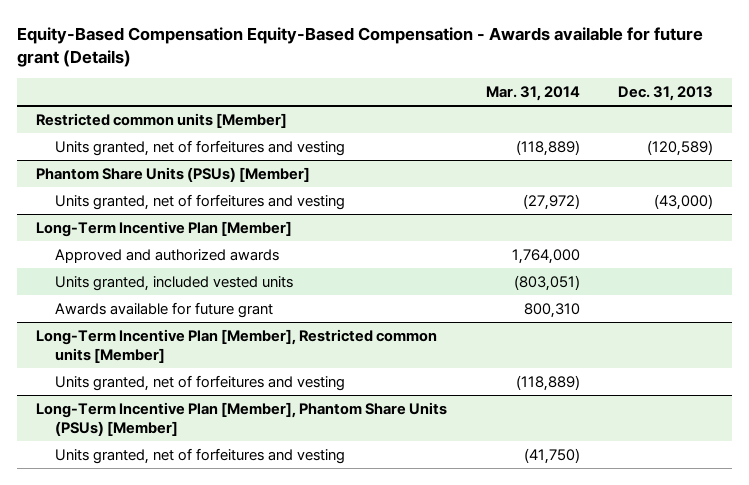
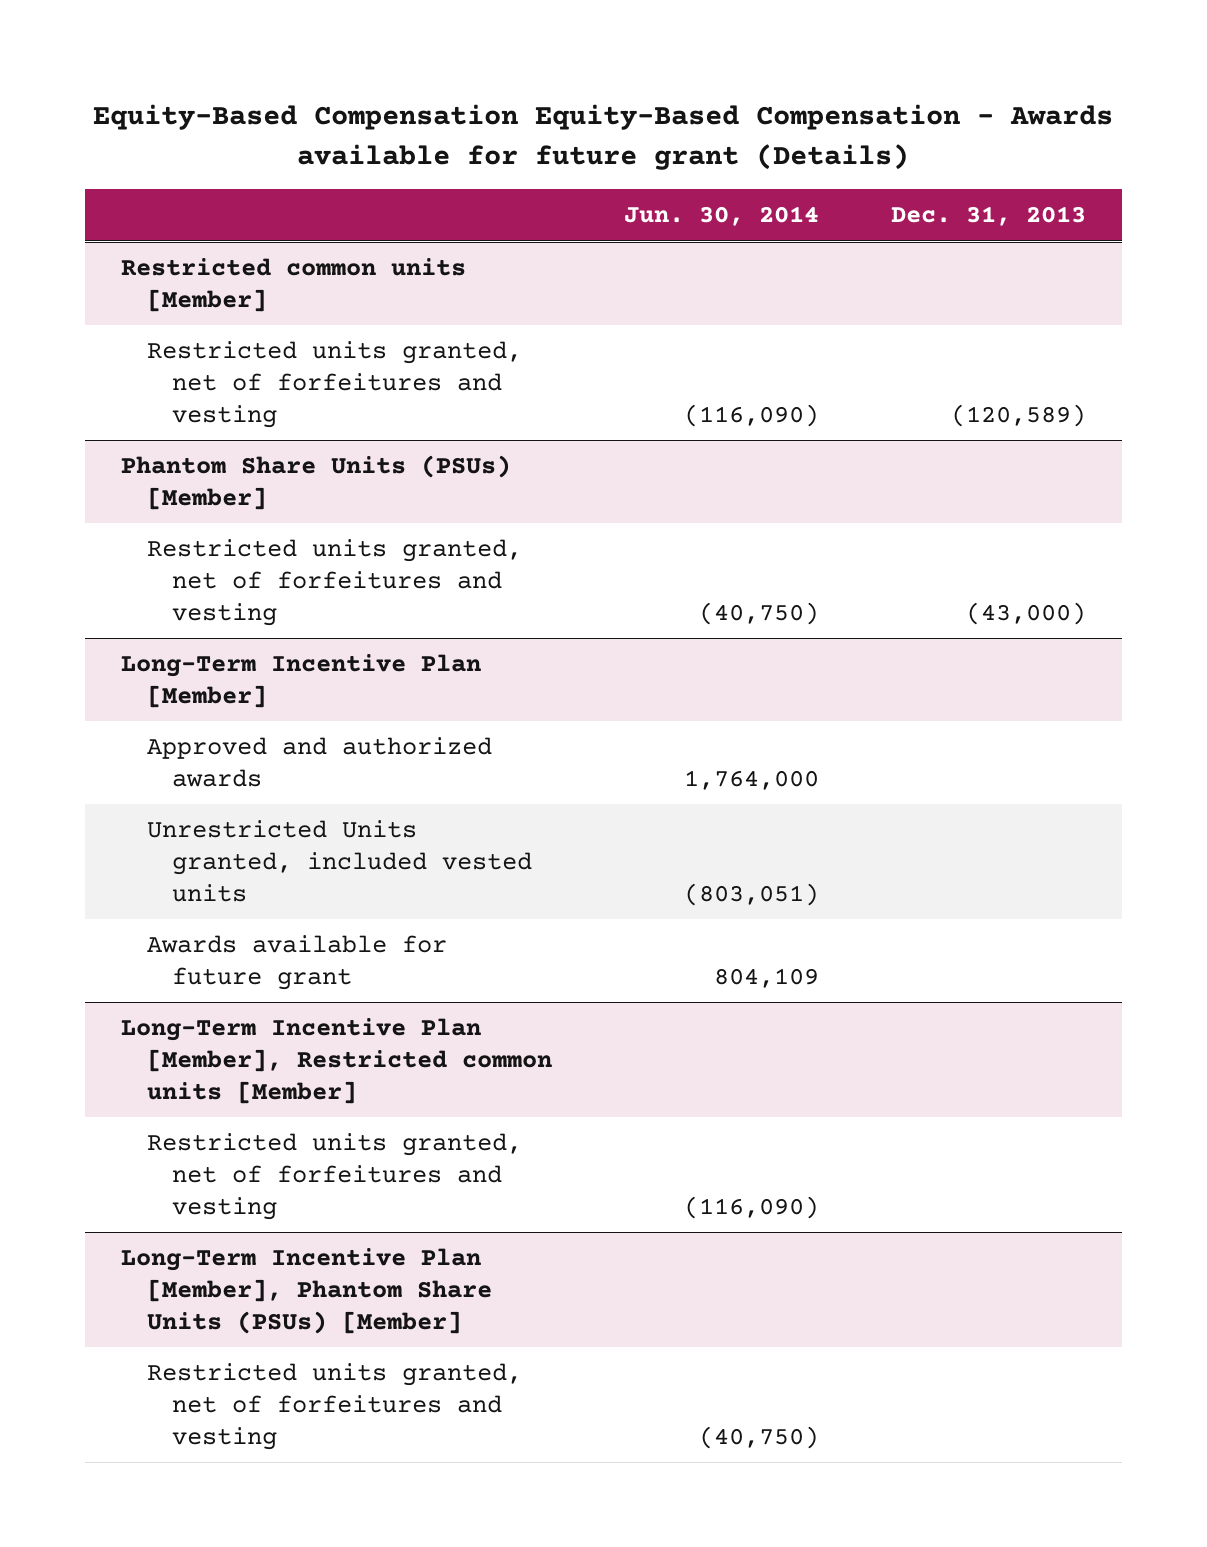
- | Mar. 31, 2014 | Dec. 31, 2013
+ | Jun. 30, 2014 | Dec. 31, 2013
@ Restricted common units [Member]
- Units granted, net of forfeitures and vesting | (118,889) | (120,589)
+ Restricted units granted, net of forfeitures and vesting | (116,090) | (120,589)
@ Phantom Share Units (PSUs) [Member]
- Units granted, net of forfeitures and vesting | (27,972) | (43,000)
+ Restricted units granted, net of forfeitures and vesting | (40,750) | (43,000)
@ Long-Term Incentive Plan [Member]
- Units granted, included vested units | (803,051) |
+ Unrestricted Units granted, included vested units | (803,051) |
@ Long-Term Incentive Plan [Member], Restricted common units [Member]
- Units granted, net of forfeitures and vesting | (118,889) |
+ Restricted units granted, net of forfeitures and vesting | (116,090) |
@ Long-Term Incentive Plan [Member], Phantom Share Units (PSUs) [Member]
- Units granted, net of forfeitures and vesting | (41,750) |
+ Restricted units granted, net of forfeitures and vesting | (40,750) |

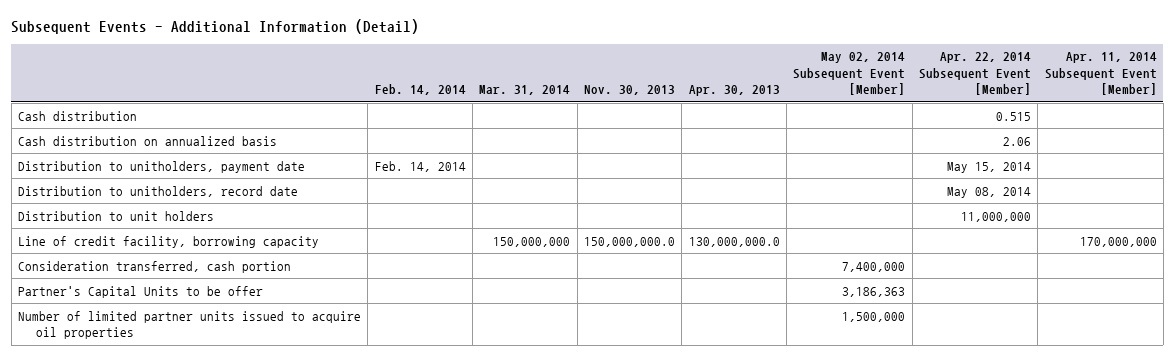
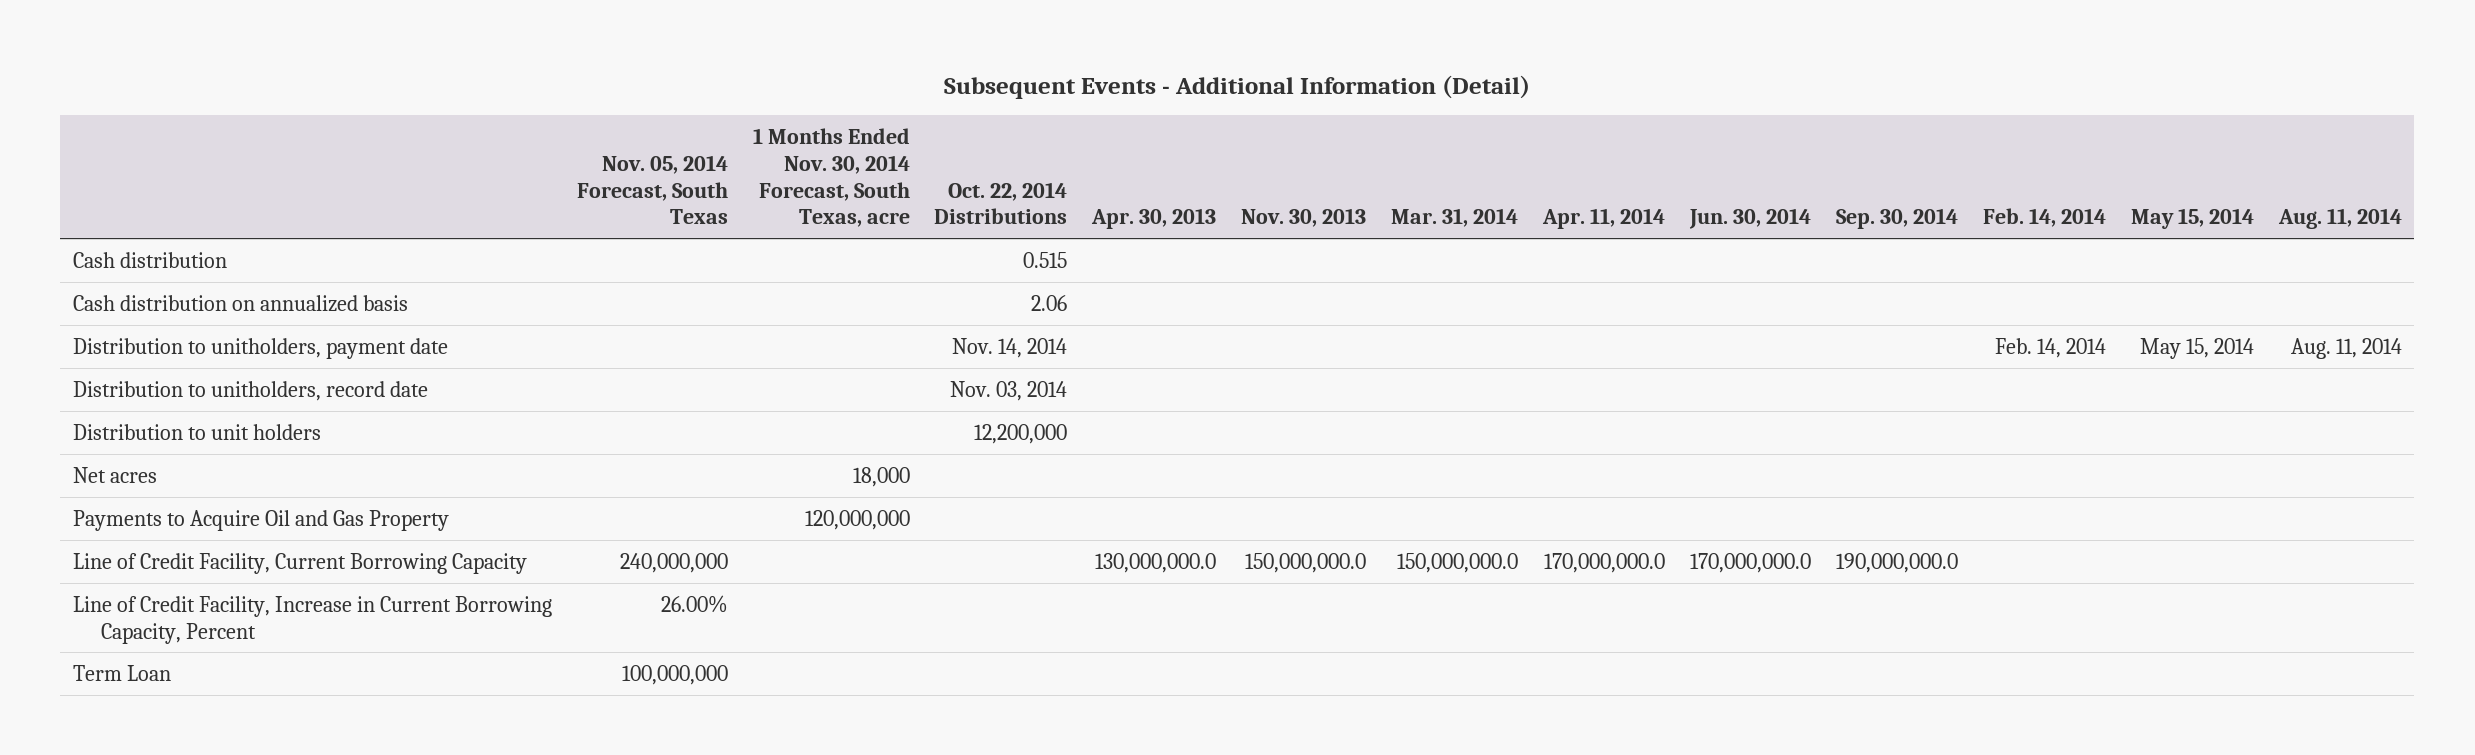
- | Feb. 14, 2014 | Mar. 31, 2014 | Nov. 30, 2013 | Apr. 30, 2013 | May 02, 2014 Subsequent Event [Member] | Apr. 22, 2014 Subsequent Event [Member] | Apr. 11, 2014 Subsequent Event [Member]
+ | Nov. 05, 2014 Forecast, South Texas | 1 Months Ended Nov. 30, 2014 Forecast, South Texas, acre | Oct. 22, 2014 Distributions | Apr. 30, 2013 | Nov. 30, 2013 | Mar. 31, 2014 | Apr. 11, 2014 | Jun. 30, 2014 | Sep. 30, 2014 | Feb. 14, 2014 | May 15, 2014 | Aug. 11, 2014
- Line of credit facility, borrowing capacity | | 150,000,000 | 150,000,000.0 | 130,000,000.0 | | | 170,000,000
- Consideration transferred, cash portion | | | | | 7,400,000 | |
- Partner's Capital Units to be offer | | | | | 3,186,363 | |
- Number of limited partner units issued to acquire oil properties | | | | | 1,500,000 | |
+ Net acres | | 18,000 | | | | | | | | | |
+ Payments to Acquire Oil and Gas Property | | 120,000,000 | | | | | | | | | |
+ Line of Credit Facility, Current Borrowing Capacity | 240,000,000 | | | 130,000,000.0 | 150,000,000.0 | 150,000,000.0 | 170,000,000.0 | 170,000,000.0 | 190,000,000.0 | | |
+ Line of Credit Facility, Increase in Current Borrowing Capacity, Percent | 26.00% | | | | | | | | | | |
+ Term Loan | 100,000,000 | | | | | | | | | | |

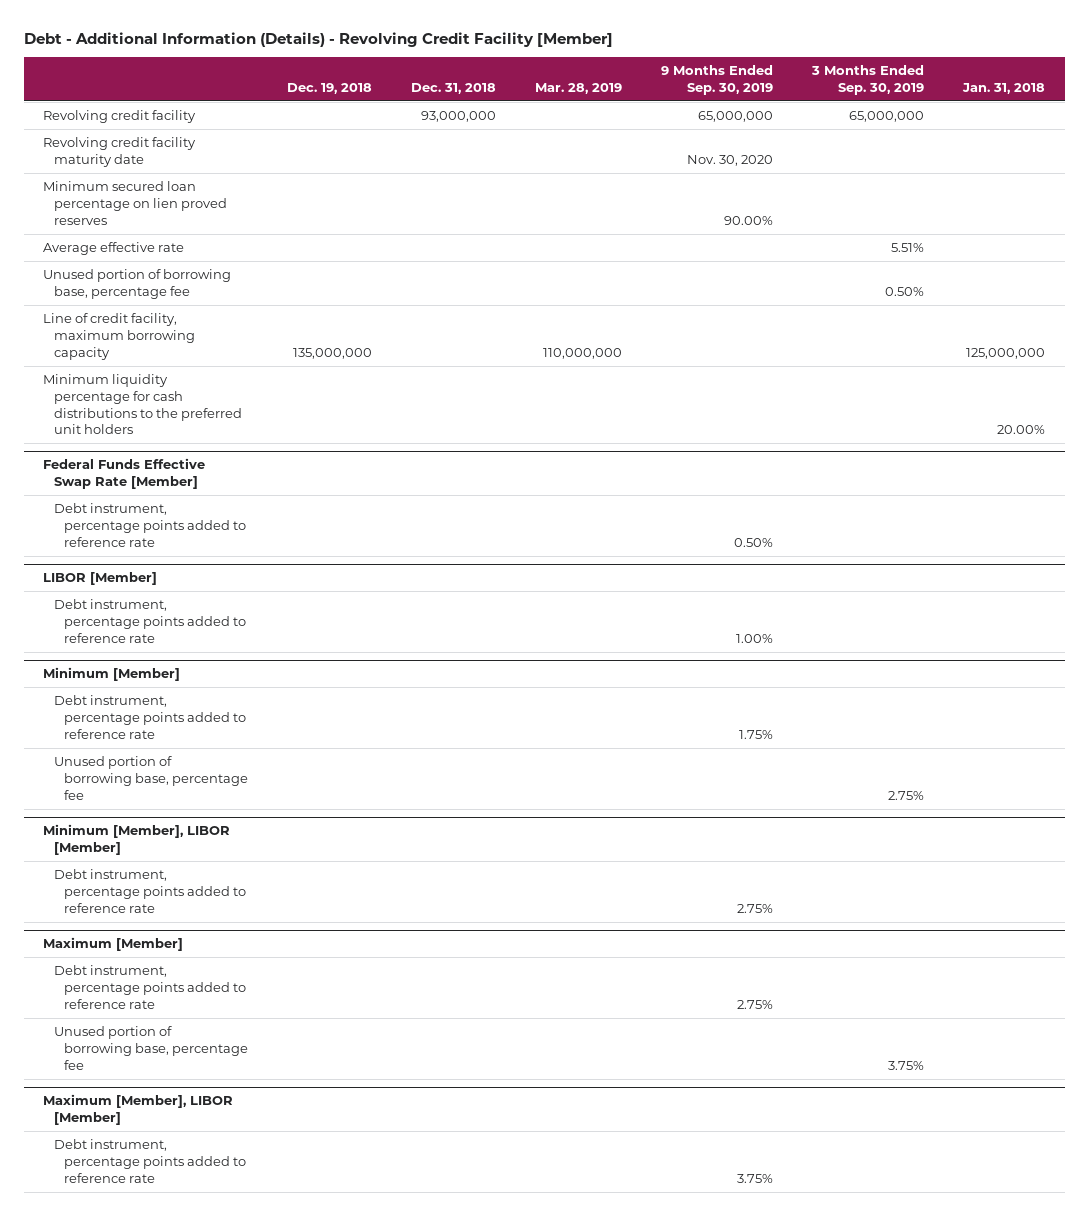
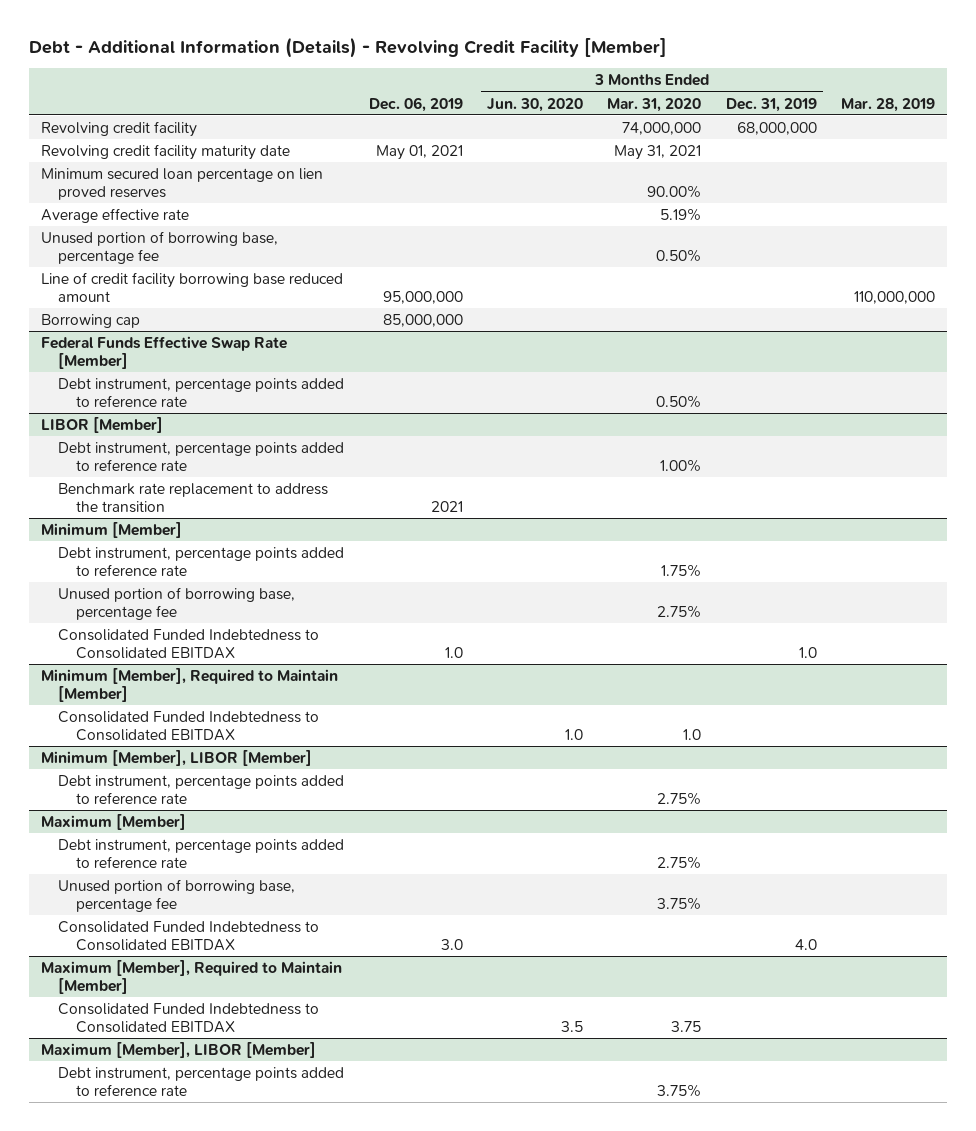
- | Dec. 19, 2018 | Dec. 31, 2018 | Mar. 28, 2019 | 9 Months Ended Sep. 30, 2019 | 3 Months Ended Sep. 30, 2019 | Jan. 31, 2018
+ | Dec. 06, 2019 | 3 Months Ended Jun. 30, 2020 | 3 Months Ended Mar. 31, 2020 | 3 Months Ended Dec. 31, 2019 | Mar. 28, 2019
- Line of credit facility, maximum borrowing capacity | 135,000,000 | | 110,000,000 | | | 125,000,000
- Minimum liquidity percentage for cash distributions to the preferred unit holders | | | | | | 20.00%
+ Line of credit facility borrowing base reduced amount | 95,000,000 | | | | 110,000,000
+ Borrowing cap | 85,000,000 | | | |
@ LIBOR [Member]
+ Benchmark rate replacement to address the transition | 2021 | | | |
@ Minimum [Member]
+ Consolidated Funded Indebtedness to Consolidated EBITDAX | 1.0 | | | 1.0 |
+ Minimum [Member], Required to Maintain [Member]
+ Consolidated Funded Indebtedness to Consolidated EBITDAX | | 1.0 | 1.0 | |
@ Maximum [Member]
+ Consolidated Funded Indebtedness to Consolidated EBITDAX | 3.0 | | | 4.0 |
+ Maximum [Member], Required to Maintain [Member]
+ Consolidated Funded Indebtedness to Consolidated EBITDAX | | 3.5 | 3.75 | |

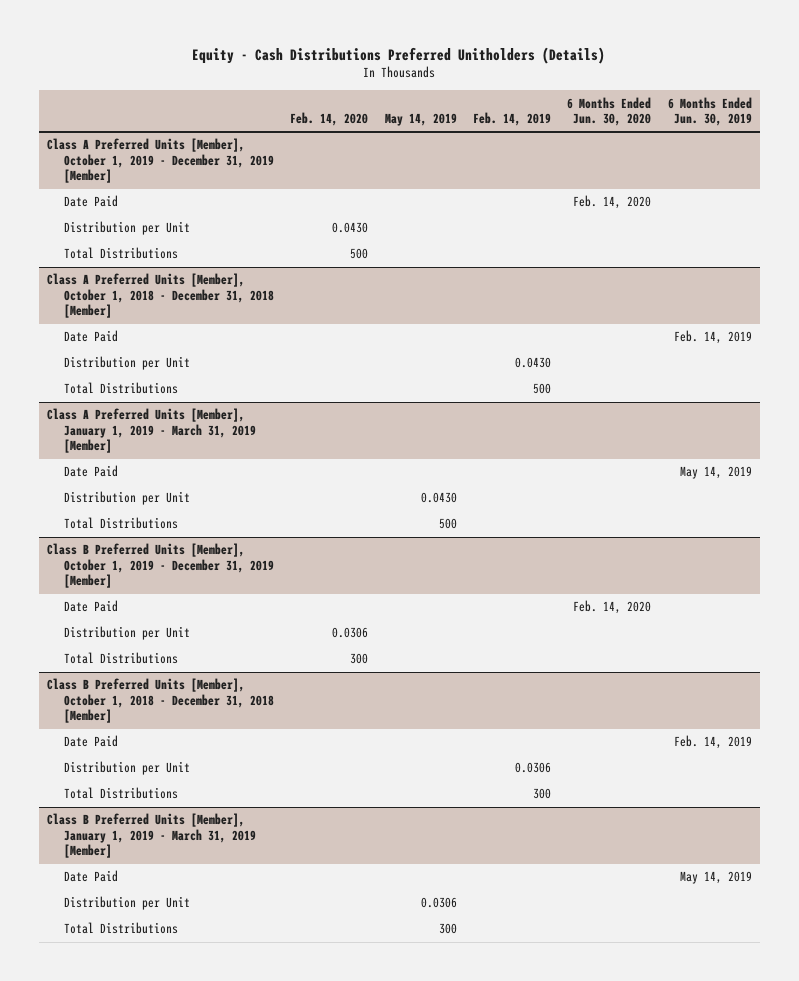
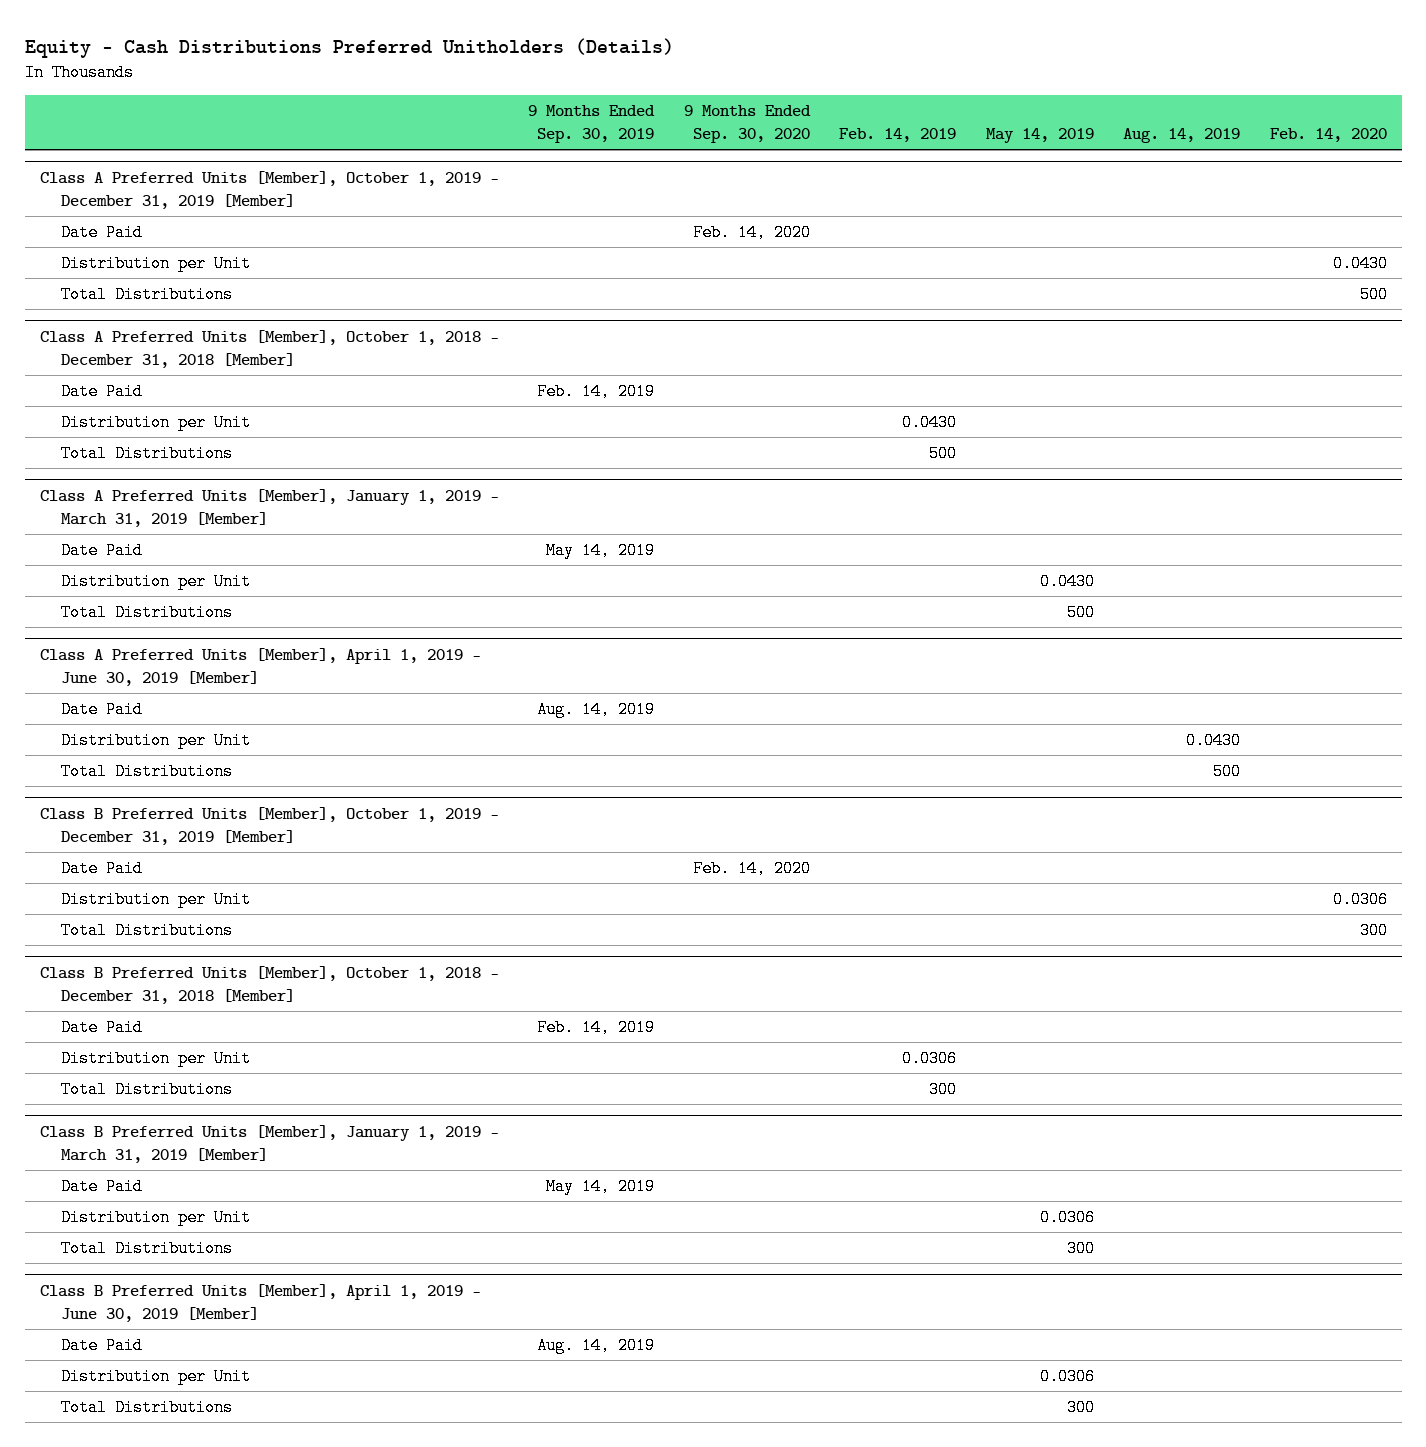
- | Feb. 14, 2020 | May 14, 2019 | Feb. 14, 2019 | 6 Months Ended Jun. 30, 2020 | 6 Months Ended Jun. 30, 2019
+ | 9 Months Ended Sep. 30, 2019 | 9 Months Ended Sep. 30, 2020 | Feb. 14, 2019 | May 14, 2019 | Aug. 14, 2019 | Feb. 14, 2020
+ Class A Preferred Units [Member], April 1, 2019 - June 30, 2019 [Member]
+ Date Paid | Aug. 14, 2019 | | | | |
+ Distribution per Unit | | | | | 0.0430 |
+ Total Distributions | | | | | 500 |
+ Class B Preferred Units [Member], April 1, 2019 - June 30, 2019 [Member]
+ Date Paid | Aug. 14, 2019 | | | | |
+ Distribution per Unit | | | | 0.0306 | |
+ Total Distributions | | | | 300 | |

